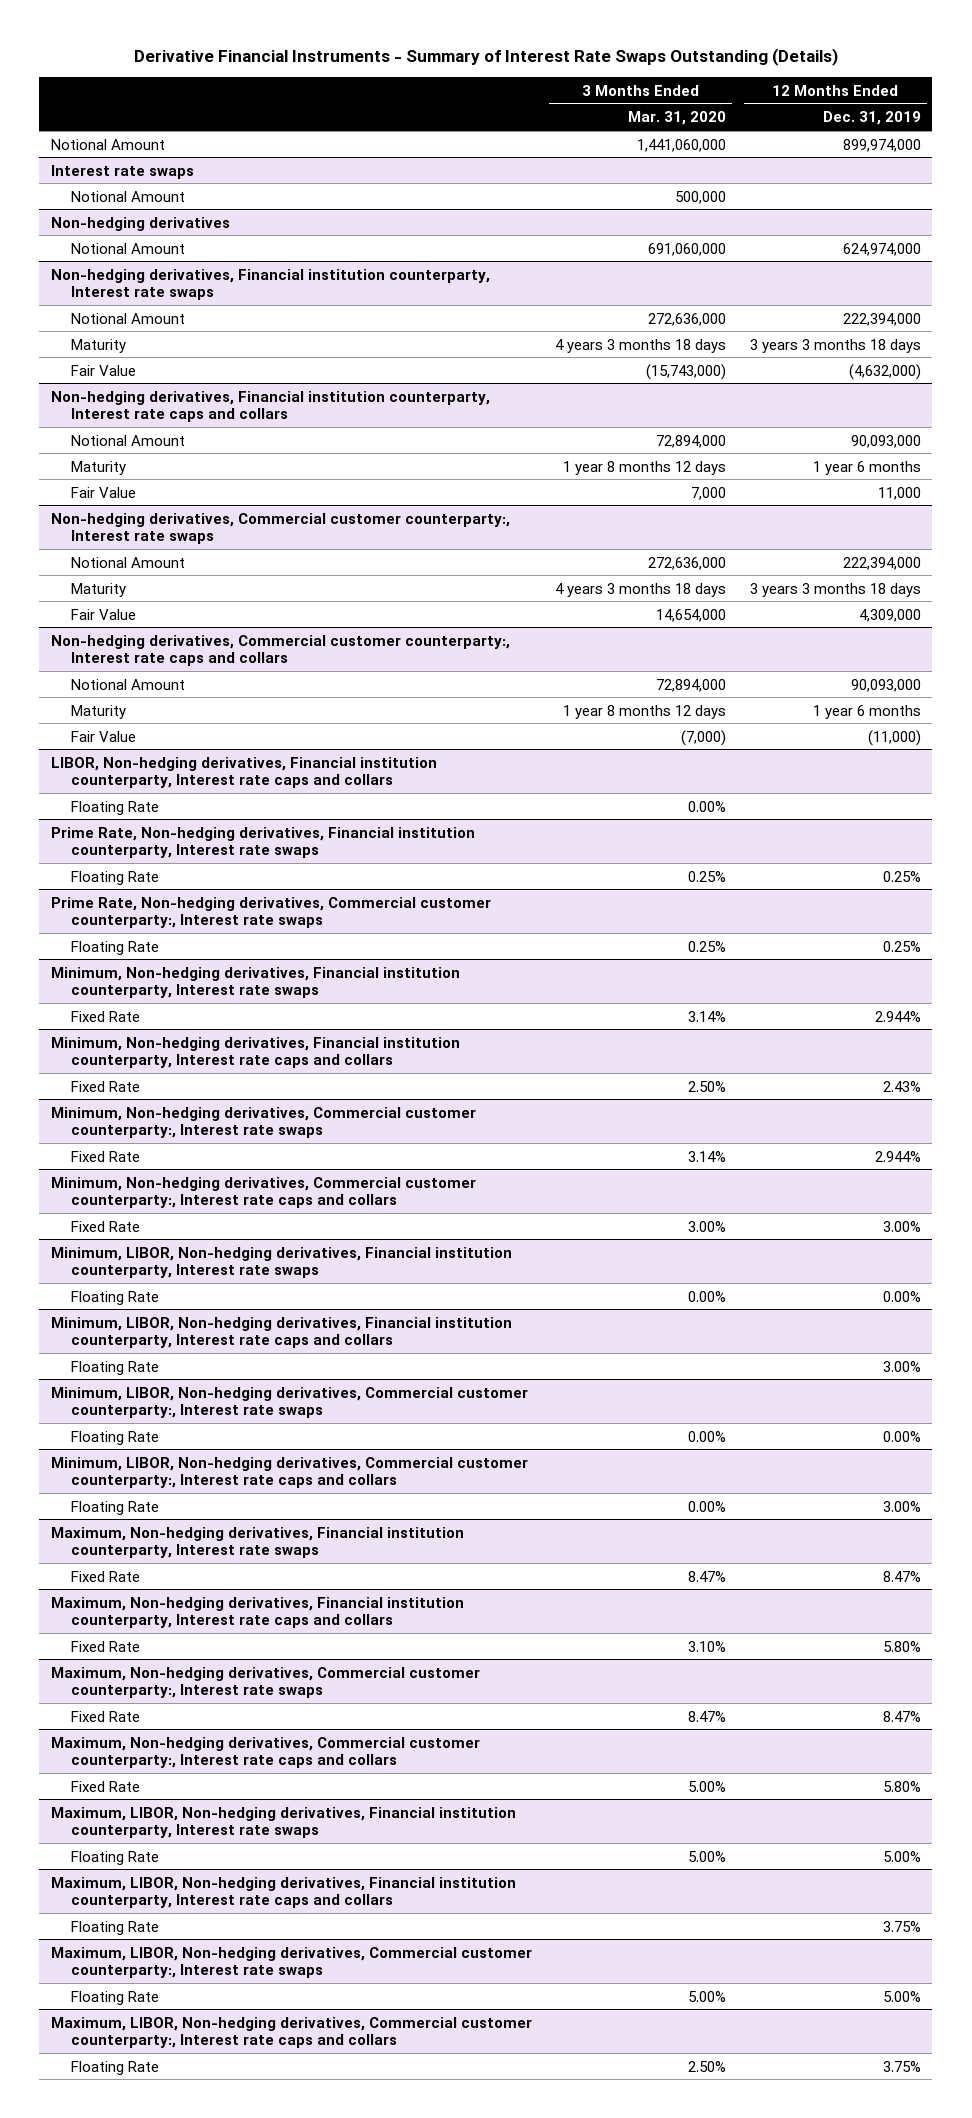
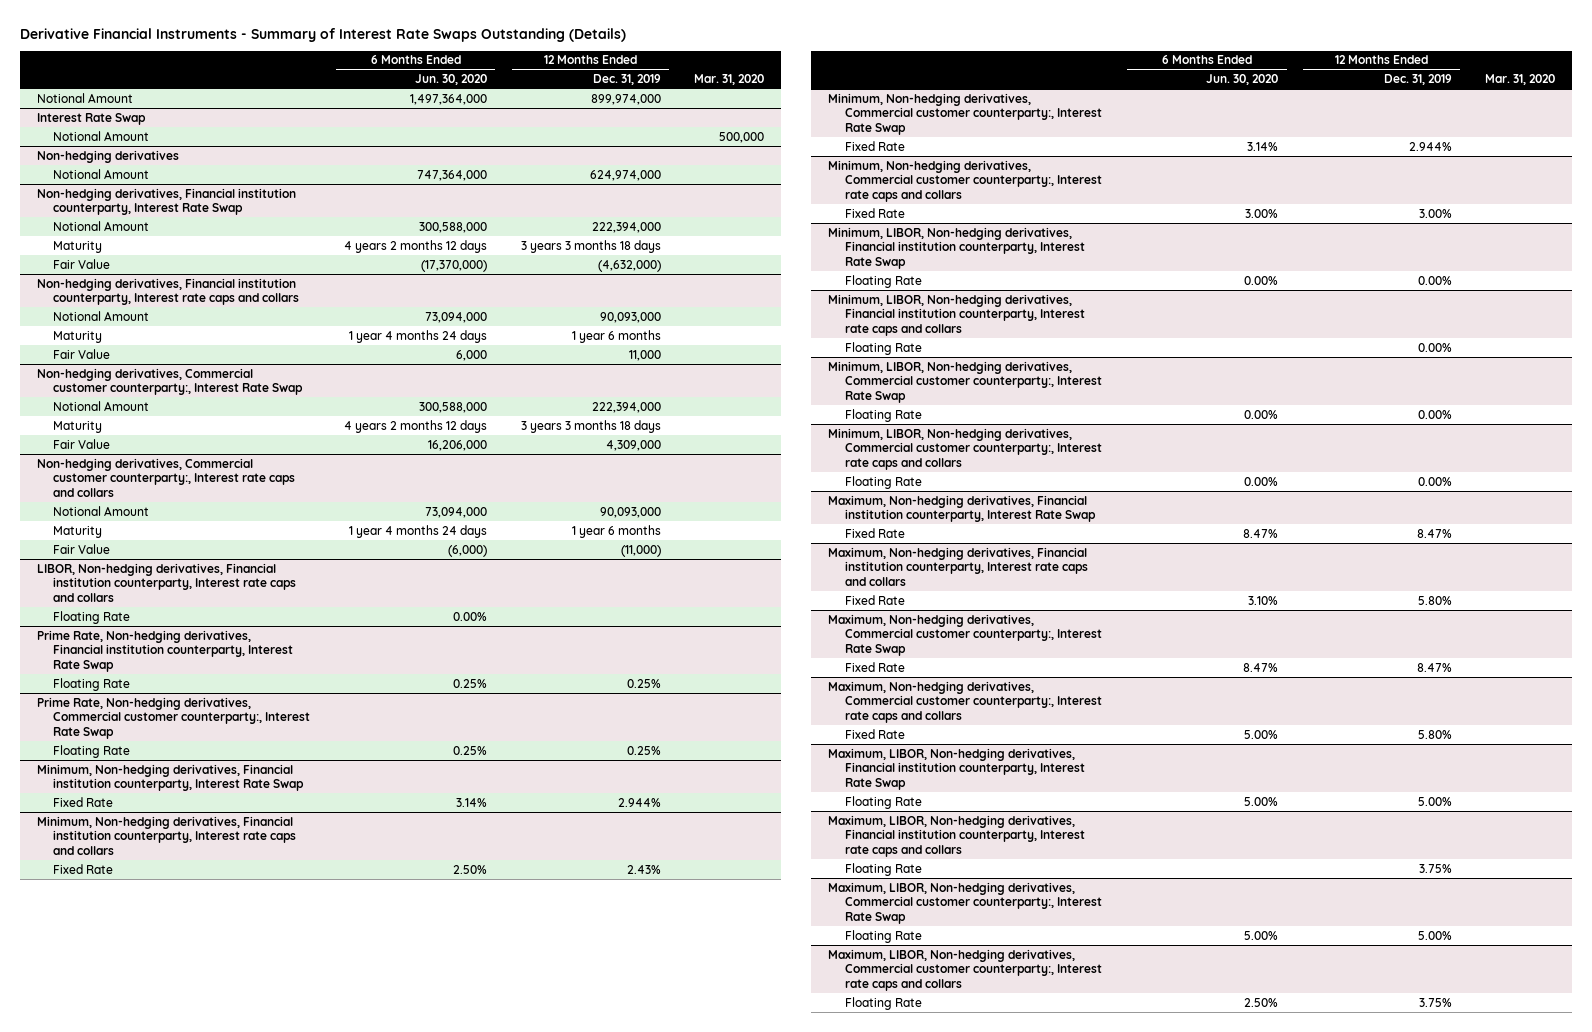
- | 3 Months Ended Mar. 31, 2020 | 12 Months Ended Dec. 31, 2019
+ | 6 Months Ended Jun. 30, 2020 | 12 Months Ended Dec. 31, 2019 | Mar. 31, 2020
- Interest rate swaps
+ Interest Rate Swap
- Non-hedging derivatives, Financial institution counterparty, Interest rate swaps
+ Non-hedging derivatives, Financial institution counterparty, Interest Rate Swap
- Non-hedging derivatives, Commercial customer counterparty:, Interest rate swaps
+ Non-hedging derivatives, Commercial customer counterparty:, Interest Rate Swap
- Prime Rate, Non-hedging derivatives, Financial institution counterparty, Interest rate swaps
+ Prime Rate, Non-hedging derivatives, Financial institution counterparty, Interest Rate Swap
- Prime Rate, Non-hedging derivatives, Commercial customer counterparty:, Interest rate swaps
+ Prime Rate, Non-hedging derivatives, Commercial customer counterparty:, Interest Rate Swap
- Minimum, Non-hedging derivatives, Financial institution counterparty, Interest rate swaps
+ Minimum, Non-hedging derivatives, Financial institution counterparty, Interest Rate Swap
- Minimum, Non-hedging derivatives, Commercial customer counterparty:, Interest rate swaps
+ Minimum, Non-hedging derivatives, Commercial customer counterparty:, Interest Rate Swap
- Minimum, LIBOR, Non-hedging derivatives, Financial institution counterparty, Interest rate swaps
+ Minimum, LIBOR, Non-hedging derivatives, Financial institution counterparty, Interest Rate Swap
@ Minimum, LIBOR, Non-hedging derivatives, Financial institution counterparty, Interest rate caps and collars
- Floating Rate | | 3.00%
- Minimum, LIBOR, Non-hedging derivatives, Commercial customer counterparty:, Interest rate swaps
+ Minimum, LIBOR, Non-hedging derivatives, Commercial customer counterparty:, Interest Rate Swap
+ Floating Rate | 0.00% | 0.00% |
@ Minimum, LIBOR, Non-hedging derivatives, Commercial customer counterparty:, Interest rate caps and collars
- Floating Rate | 0.00% | 3.00%
- Maximum, Non-hedging derivatives, Financial institution counterparty, Interest rate swaps
@ Minimum, LIBOR, Non-hedging derivatives, Commercial customer counterparty:, Interest rate caps and collars
+ Floating Rate | 0.00% | 0.00% |
+ Maximum, Non-hedging derivatives, Financial institution counterparty, Interest Rate Swap
- Maximum, Non-hedging derivatives, Commercial customer counterparty:, Interest rate swaps
+ Maximum, Non-hedging derivatives, Commercial customer counterparty:, Interest Rate Swap
- Maximum, LIBOR, Non-hedging derivatives, Financial institution counterparty, Interest rate swaps
+ Maximum, LIBOR, Non-hedging derivatives, Financial institution counterparty, Interest Rate Swap
- Maximum, LIBOR, Non-hedging derivatives, Commercial customer counterparty:, Interest rate swaps
+ Maximum, LIBOR, Non-hedging derivatives, Commercial customer counterparty:, Interest Rate Swap

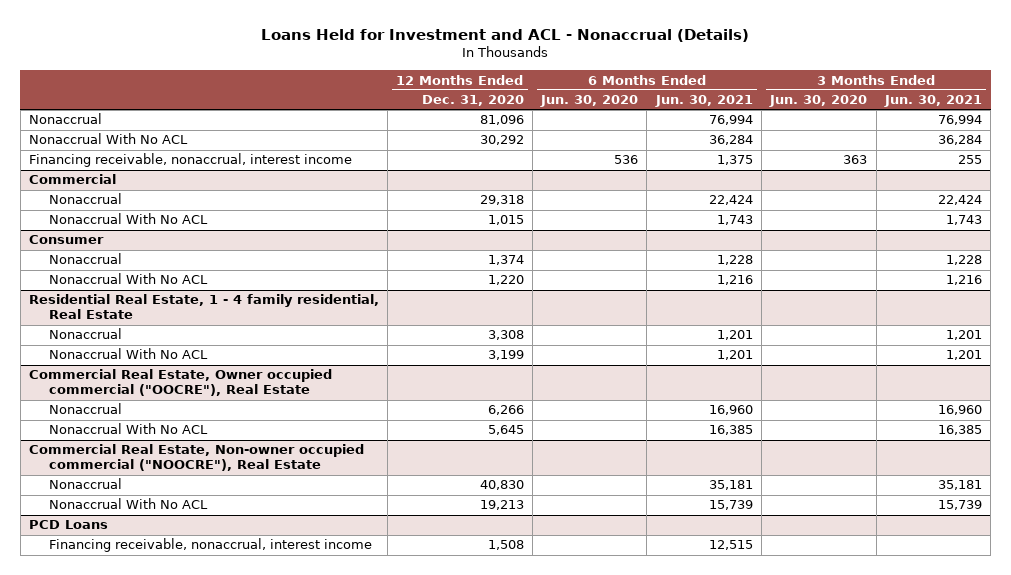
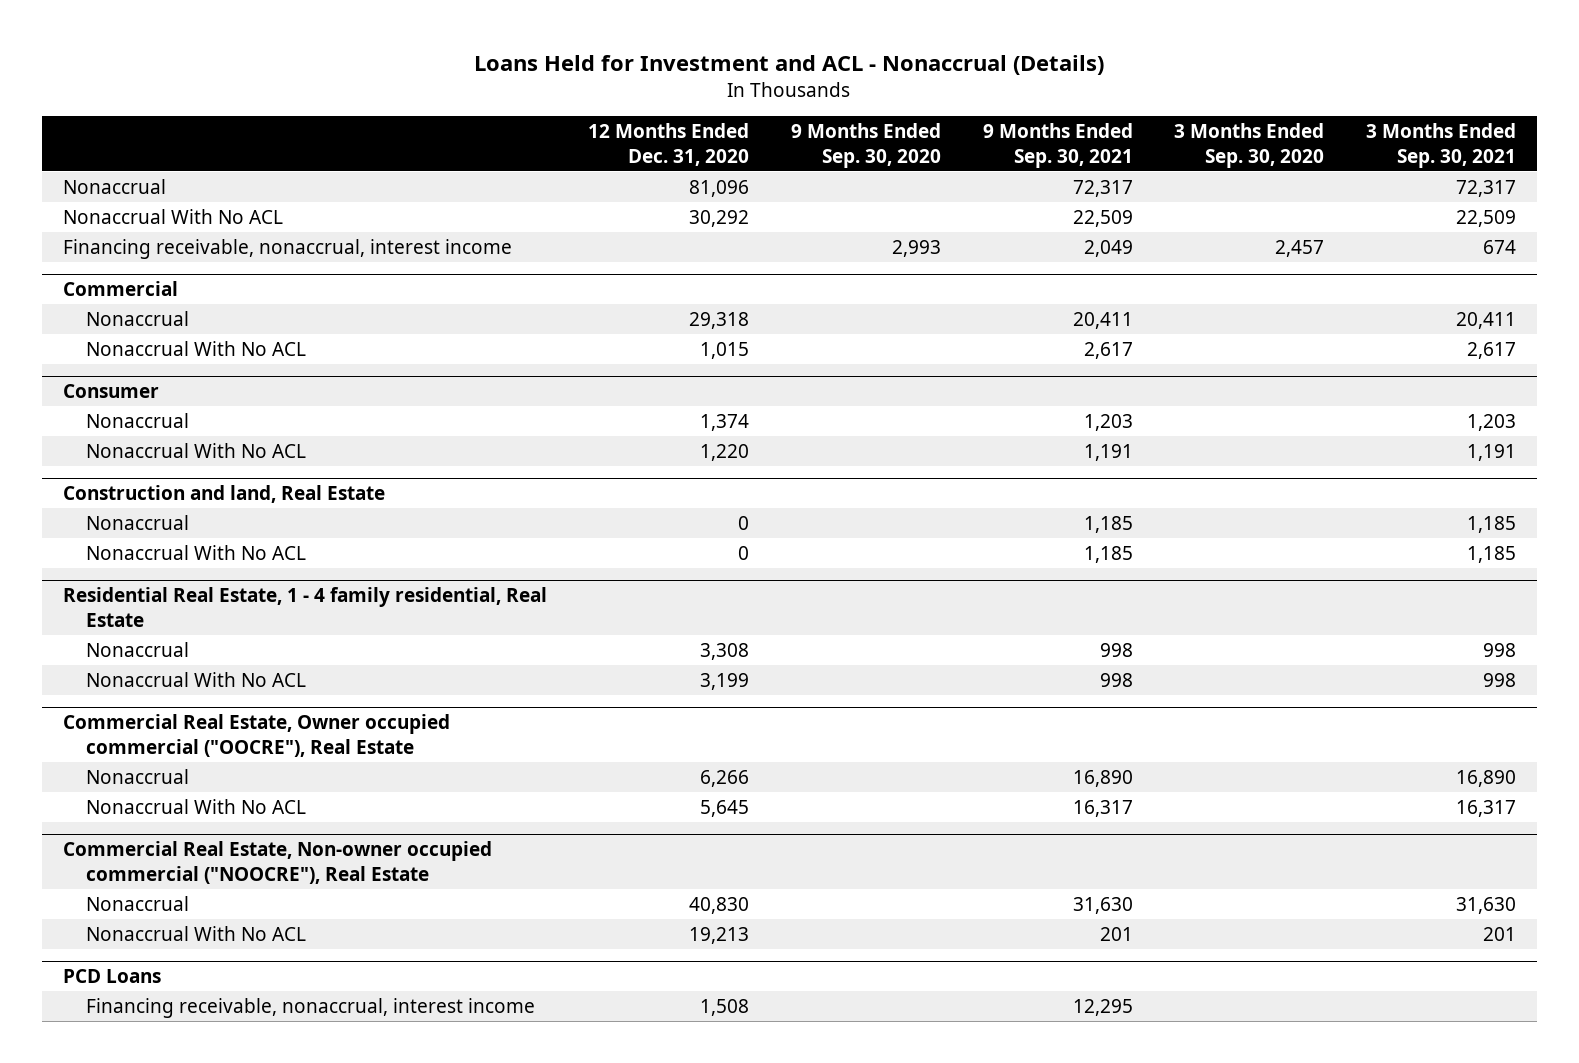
- | 12 Months Ended Dec. 31, 2020 | 6 Months Ended Jun. 30, 2020 | 6 Months Ended Jun. 30, 2021 | 3 Months Ended Jun. 30, 2020 | 3 Months Ended Jun. 30, 2021
+ | 12 Months Ended Dec. 31, 2020 | 9 Months Ended Sep. 30, 2020 | 9 Months Ended Sep. 30, 2021 | 3 Months Ended Sep. 30, 2020 | 3 Months Ended Sep. 30, 2021
+ Construction and land, Real Estate
+ Nonaccrual | 0 | | 1,185 | | 1,185
+ Nonaccrual With No ACL | 0 | | 1,185 | | 1,185

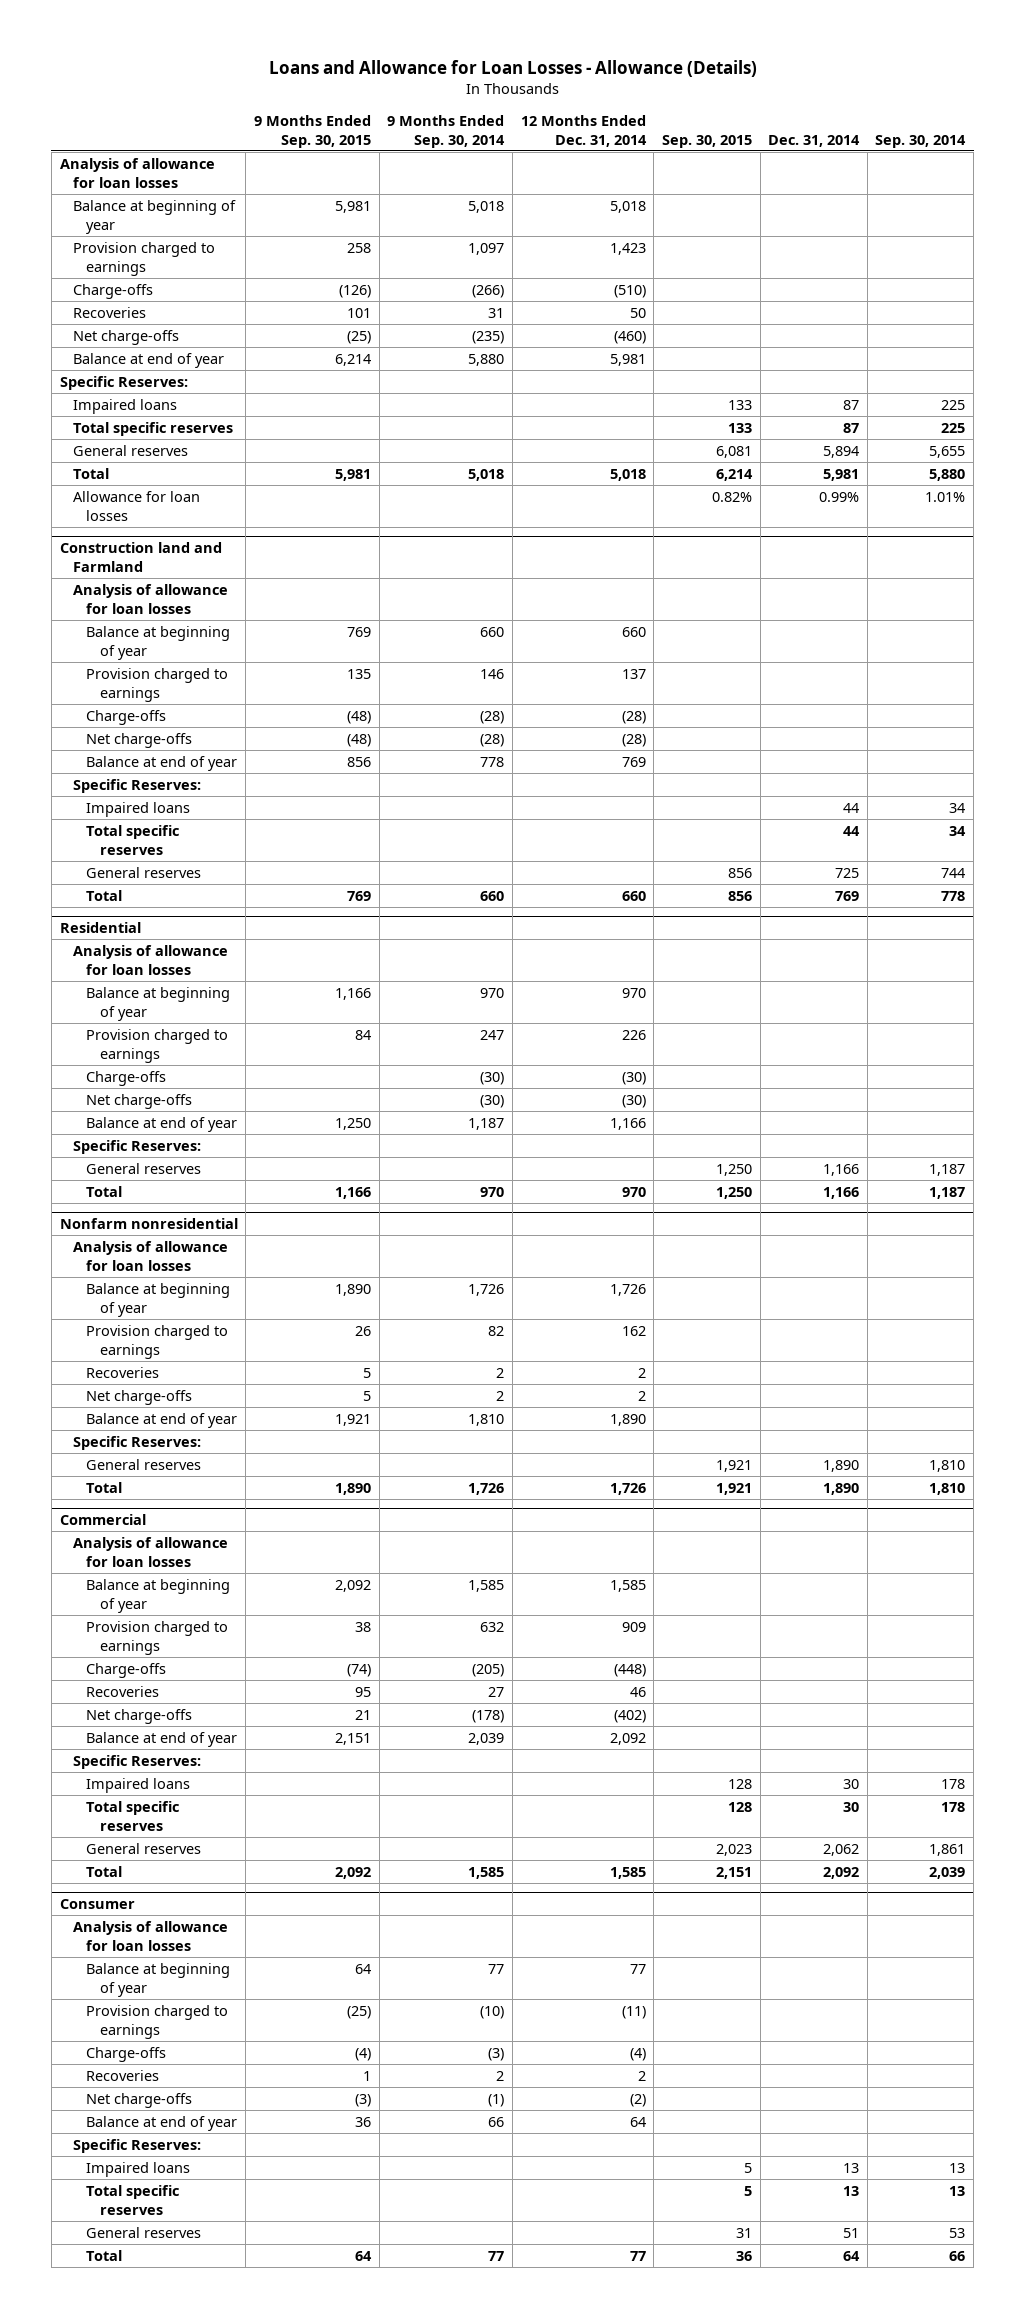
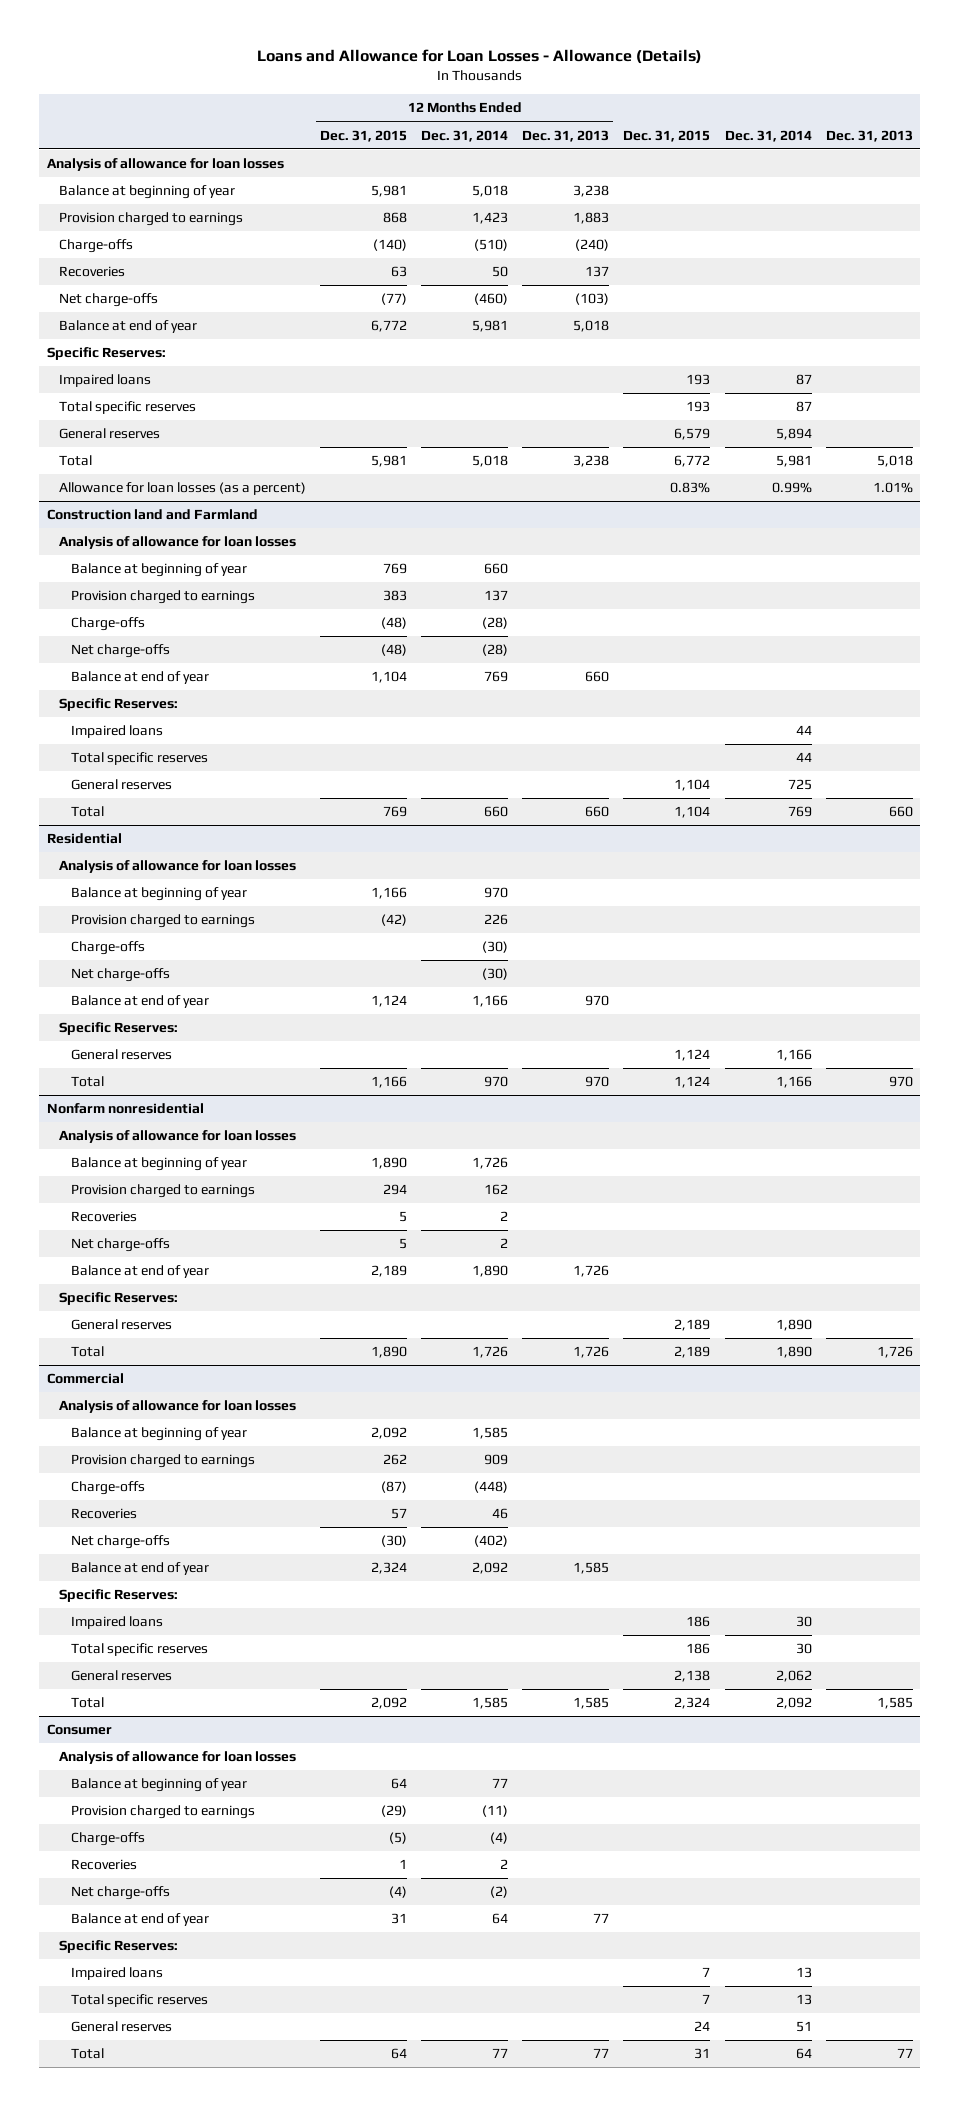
- | 9 Months Ended Sep. 30, 2015 | 9 Months Ended Sep. 30, 2014 | 12 Months Ended Dec. 31, 2014 | Sep. 30, 2015 | Dec. 31, 2014 | Sep. 30, 2014
+ | 12 Months Ended Dec. 31, 2015 | 12 Months Ended Dec. 31, 2014 | 12 Months Ended Dec. 31, 2013 | Dec. 31, 2015 | Dec. 31, 2014 | Dec. 31, 2013
- Allowance for loan losses | | | | 0.82% | 0.99% | 1.01%
+ Allowance for loan losses (as a percent) | | | | 0.83% | 0.99% | 1.01%

